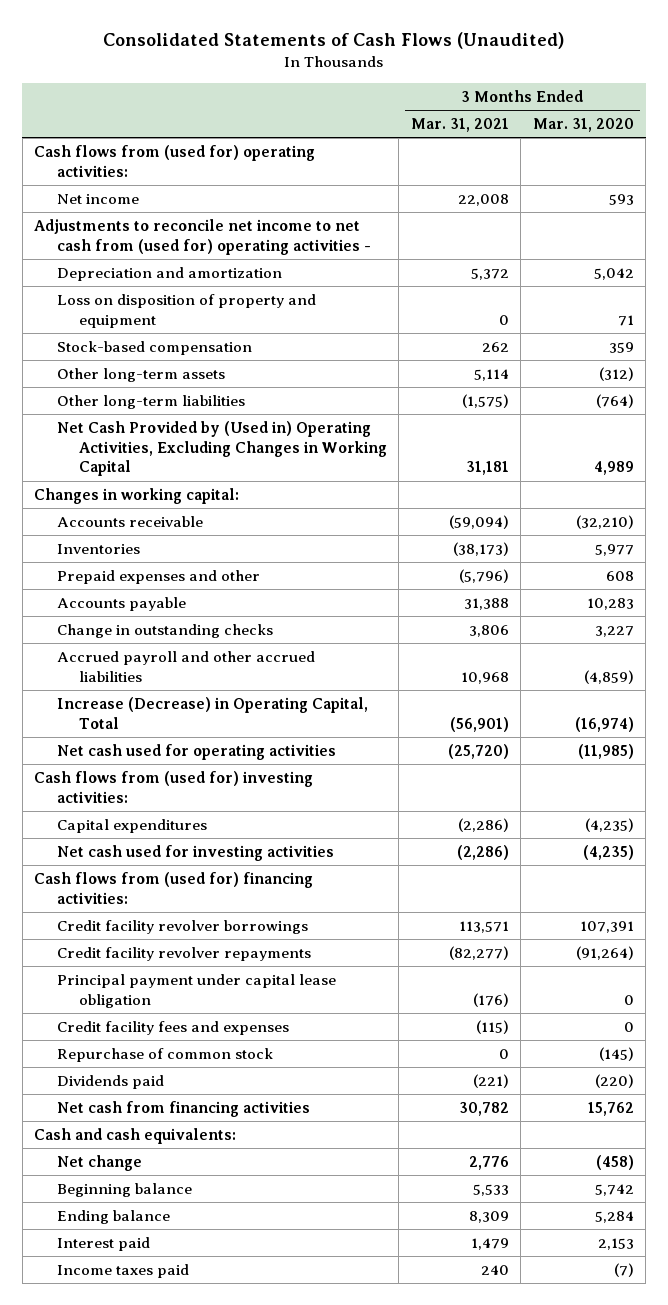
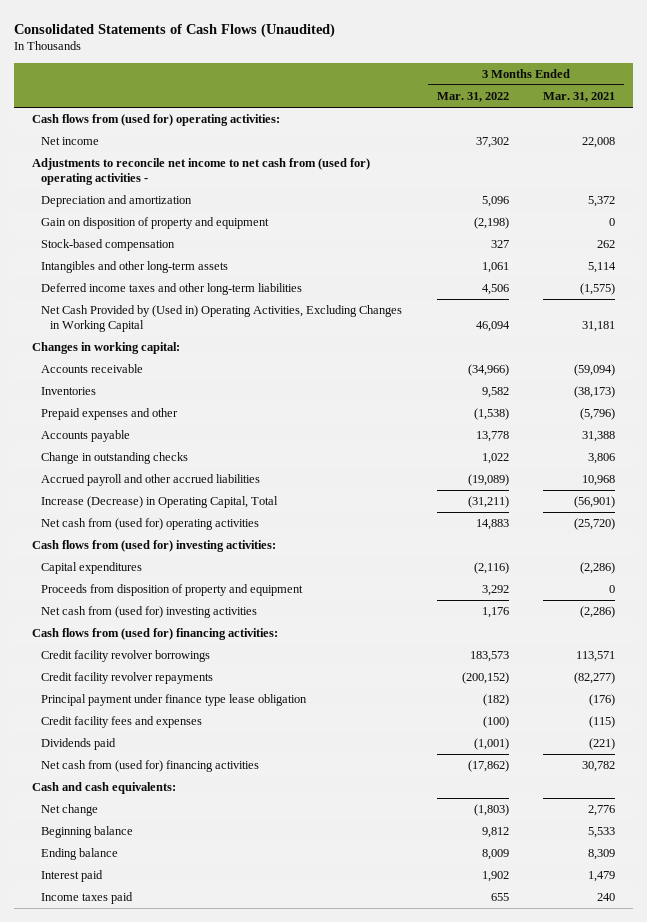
- | 3 Months Ended Mar. 31, 2021 | 3 Months Ended Mar. 31, 2020
+ | 3 Months Ended Mar. 31, 2022 | 3 Months Ended Mar. 31, 2021
- Loss on disposition of property and equipment | 0 | 71
+ Gain on disposition of property and equipment | (2,198) | 0
- Other long-term assets | 5,114 | (312)
- Other long-term liabilities | (1,575) | (764)
+ Intangibles and other long-term assets | 1,061 | 5,114
+ Deferred income taxes and other long-term liabilities | 4,506 | (1,575)
- Net cash used for operating activities | (25,720) | (11,985)
+ Net cash from (used for) operating activities | 14,883 | (25,720)
- Net cash used for investing activities | (2,286) | (4,235)
+ Proceeds from disposition of property and equipment | 3,292 | 0
+ Net cash from (used for) investing activities | 1,176 | (2,286)
- Principal payment under capital lease obligation | (176) | 0
+ Principal payment under finance type lease obligation | (182) | (176)
- Repurchase of common stock | 0 | (145)
- Net cash from financing activities | 30,782 | 15,762
+ Net cash from (used for) financing activities | (17,862) | 30,782

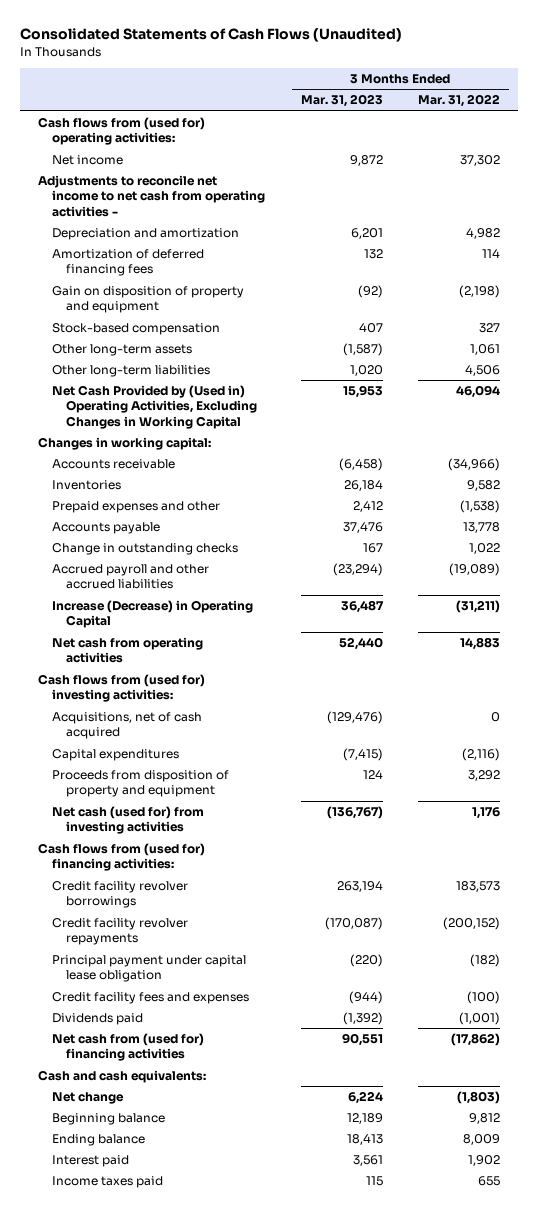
- | 3 Months Ended Mar. 31, 2022 | 3 Months Ended Mar. 31, 2021
+ | 3 Months Ended Mar. 31, 2023 | 3 Months Ended Mar. 31, 2022
- Adjustments to reconcile net income to net cash from (used for) operating activities -
- Depreciation and amortization | 5,096 | 5,372
+ Adjustments to reconcile net income to net cash from operating activities -
+ Depreciation and amortization | 6,201 | 4,982
+ Amortization of deferred financing fees | 132 | 114
- Intangibles and other long-term assets | 1,061 | 5,114
- Deferred income taxes and other long-term liabilities | 4,506 | (1,575)
+ Other long-term assets | (1,587) | 1,061
+ Other long-term liabilities | 1,020 | 4,506
- Increase (Decrease) in Operating Capital, Total | (31,211) | (56,901)
- Net cash from (used for) operating activities | 14,883 | (25,720)
+ Increase (Decrease) in Operating Capital | 36,487 | (31,211)
+ Net cash from operating activities | 52,440 | 14,883
+ Acquisitions, net of cash acquired | (129,476) | 0
- Net cash from (used for) investing activities | 1,176 | (2,286)
+ Net cash (used for) from investing activities | (136,767) | 1,176
- Principal payment under finance type lease obligation | (182) | (176)
+ Principal payment under capital lease obligation | (220) | (182)

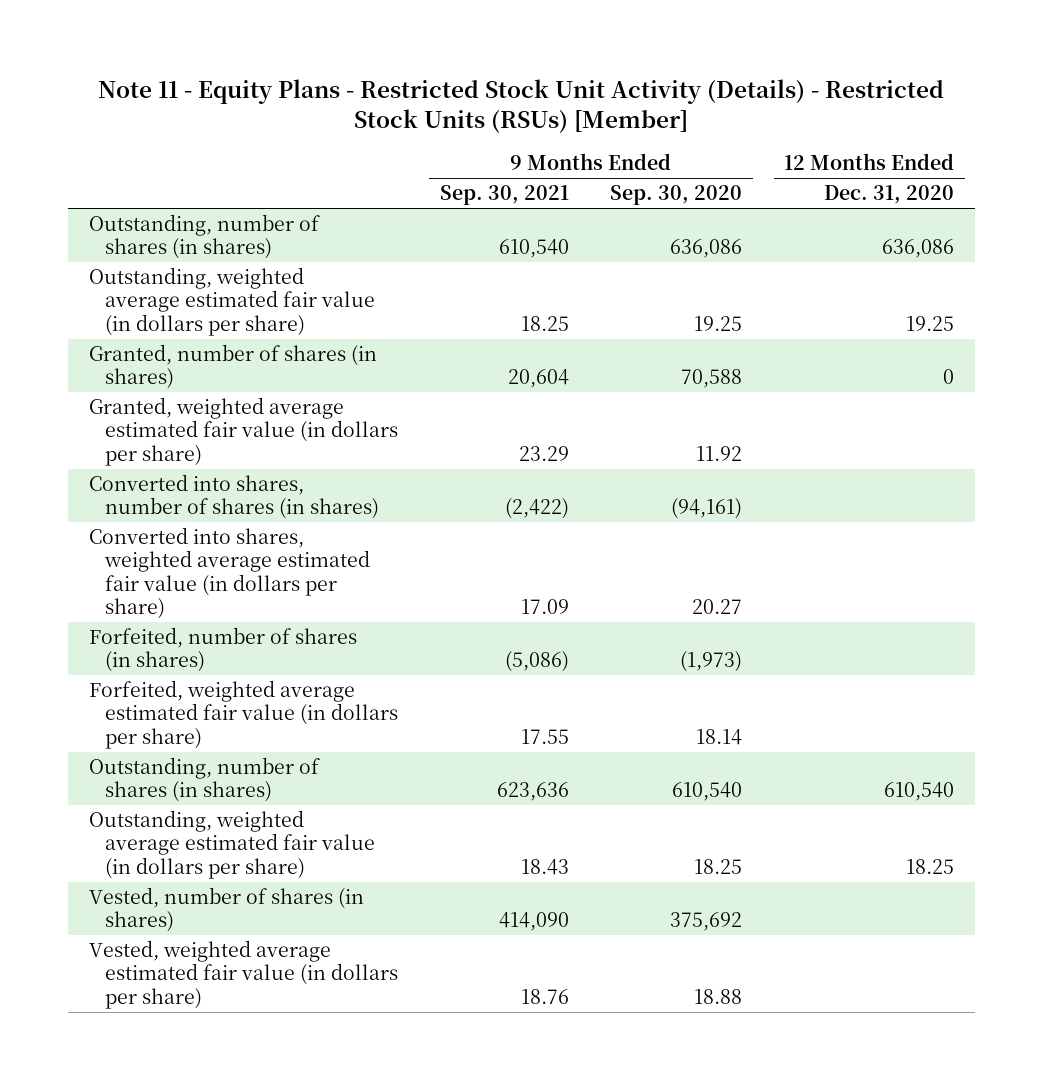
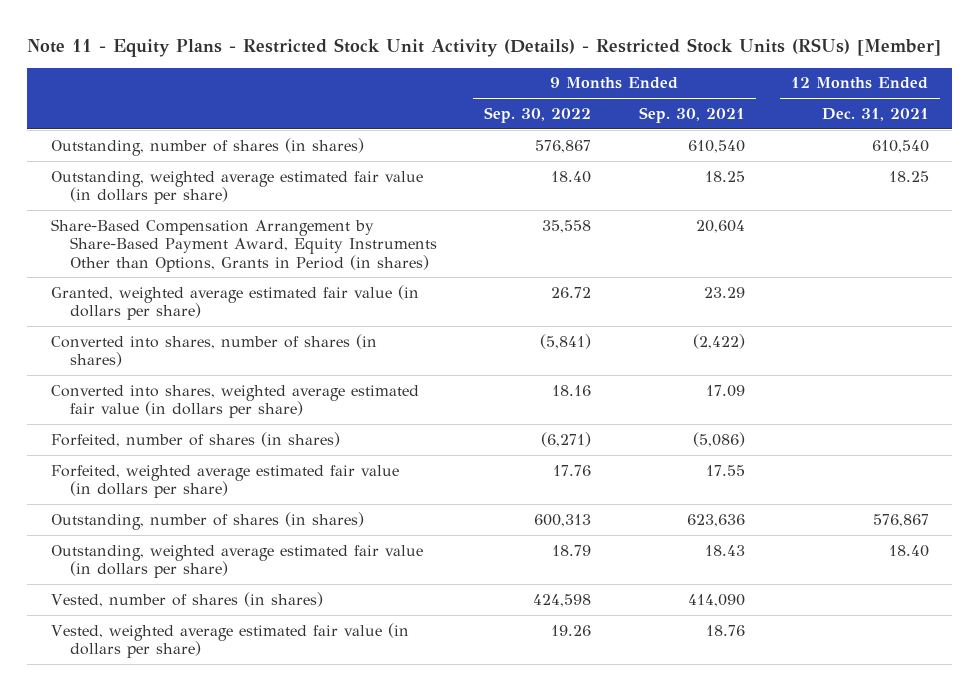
- | 9 Months Ended Sep. 30, 2021 | 9 Months Ended Sep. 30, 2020 | 12 Months Ended Dec. 31, 2020
+ | 9 Months Ended Sep. 30, 2022 | 9 Months Ended Sep. 30, 2021 | 12 Months Ended Dec. 31, 2021
- Granted, number of shares (in shares) | 20,604 | 70,588 | 0
+ Share-Based Compensation Arrangement by Share-Based Payment Award, Equity Instruments Other than Options, Grants in Period (in shares) | 35,558 | 20,604 |

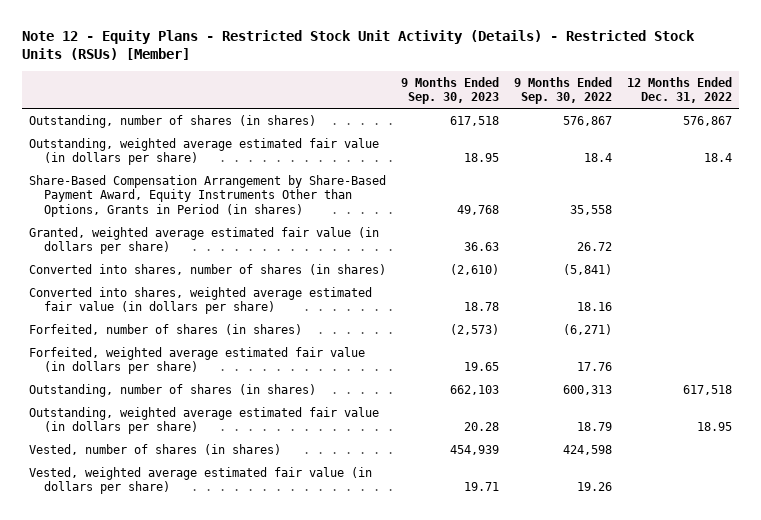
- Note 11 - Equity Plans - Restricted Stock Unit Activity (Details) - Restricted Stock Units (RSUs) [Member]
+ Note 12 - Equity Plans - Restricted Stock Unit Activity (Details) - Restricted Stock Units (RSUs) [Member]
- | 9 Months Ended Sep. 30, 2022 | 9 Months Ended Sep. 30, 2021 | 12 Months Ended Dec. 31, 2021
+ | 9 Months Ended Sep. 30, 2023 | 9 Months Ended Sep. 30, 2022 | 12 Months Ended Dec. 31, 2022
- Outstanding, weighted average estimated fair value (in dollars per share) | 18.40 | 18.25 | 18.25
+ Outstanding, weighted average estimated fair value (in dollars per share) | 18.95 | 18.4 | 18.4

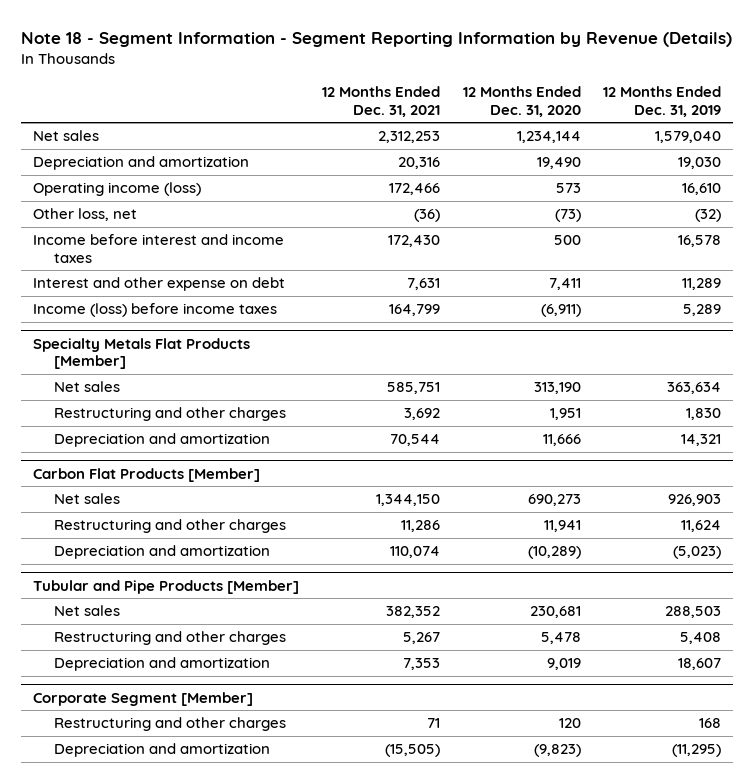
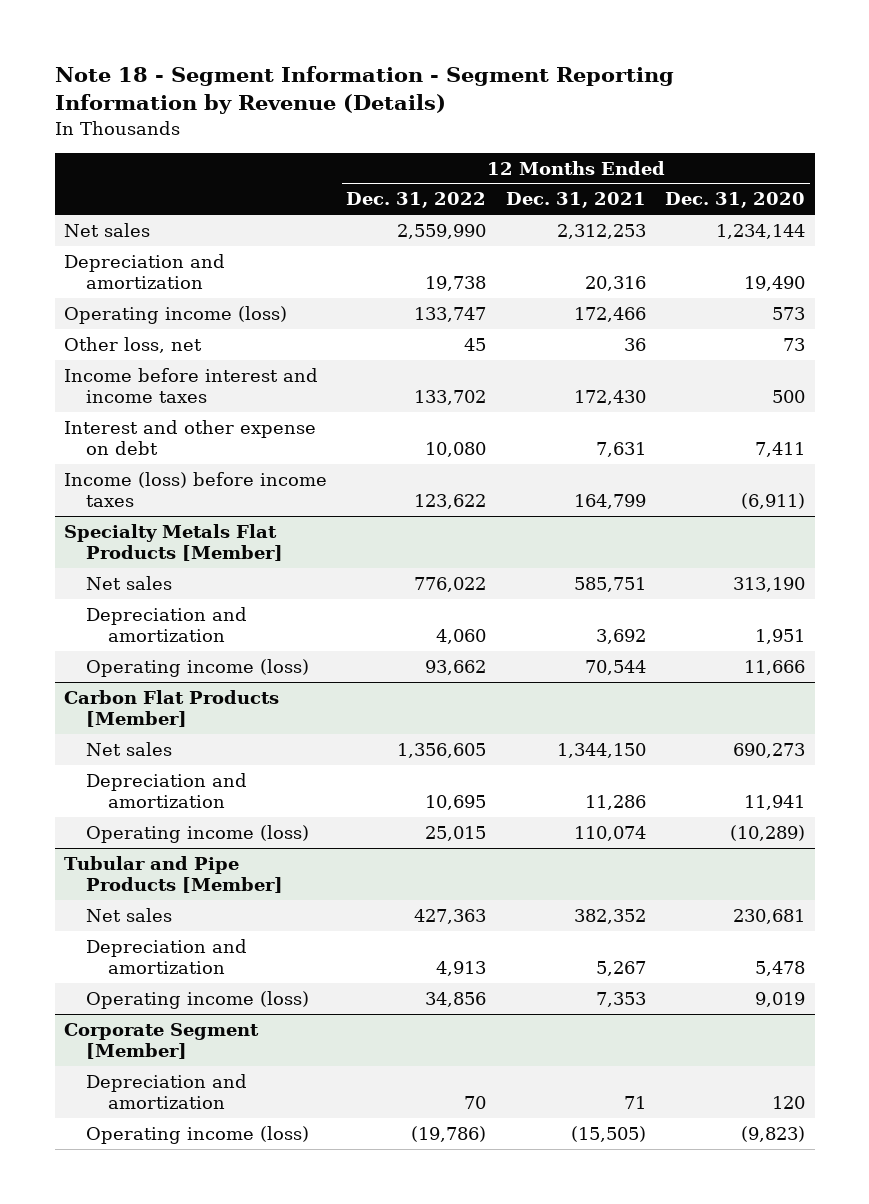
- | 12 Months Ended Dec. 31, 2021 | 12 Months Ended Dec. 31, 2020 | 12 Months Ended Dec. 31, 2019
+ | 12 Months Ended Dec. 31, 2022 | 12 Months Ended Dec. 31, 2021 | 12 Months Ended Dec. 31, 2020
- Other loss, net | (36) | (73) | (32)
+ Other loss, net | 45 | 36 | 73
@ Specialty Metals Flat Products [Member]
- Restructuring and other charges | 3,692 | 1,951 | 1,830
- Depreciation and amortization | 70,544 | 11,666 | 14,321
+ Depreciation and amortization | 4,060 | 3,692 | 1,951
+ Operating income (loss) | 93,662 | 70,544 | 11,666
@ Carbon Flat Products [Member]
- Restructuring and other charges | 11,286 | 11,941 | 11,624
- Depreciation and amortization | 110,074 | (10,289) | (5,023)
+ Depreciation and amortization | 10,695 | 11,286 | 11,941
+ Operating income (loss) | 25,015 | 110,074 | (10,289)
@ Tubular and Pipe Products [Member]
- Restructuring and other charges | 5,267 | 5,478 | 5,408
- Depreciation and amortization | 7,353 | 9,019 | 18,607
+ Depreciation and amortization | 4,913 | 5,267 | 5,478
+ Operating income (loss) | 34,856 | 7,353 | 9,019
@ Corporate Segment [Member]
- Restructuring and other charges | 71 | 120 | 168
- Depreciation and amortization | (15,505) | (9,823) | (11,295)
+ Depreciation and amortization | 70 | 71 | 120
+ Operating income (loss) | (19,786) | (15,505) | (9,823)

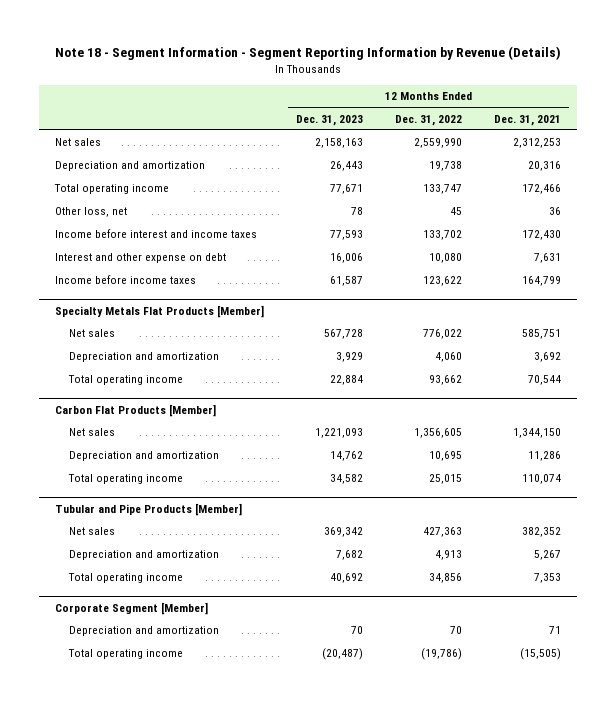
- | 12 Months Ended Dec. 31, 2022 | 12 Months Ended Dec. 31, 2021 | 12 Months Ended Dec. 31, 2020
+ | 12 Months Ended Dec. 31, 2023 | 12 Months Ended Dec. 31, 2022 | 12 Months Ended Dec. 31, 2021
- Operating income (loss) | 133,747 | 172,466 | 573
+ Total operating income | 77,671 | 133,747 | 172,466
- Income (loss) before income taxes | 123,622 | 164,799 | (6,911)
+ Income before income taxes | 61,587 | 123,622 | 164,799
@ Specialty Metals Flat Products [Member]
- Operating income (loss) | 93,662 | 70,544 | 11,666
+ Total operating income | 22,884 | 93,662 | 70,544
@ Carbon Flat Products [Member]
- Operating income (loss) | 25,015 | 110,074 | (10,289)
+ Total operating income | 34,582 | 25,015 | 110,074
@ Tubular and Pipe Products [Member]
- Operating income (loss) | 34,856 | 7,353 | 9,019
+ Total operating income | 40,692 | 34,856 | 7,353
@ Corporate Segment [Member]
- Operating income (loss) | (19,786) | (15,505) | (9,823)
+ Total operating income | (20,487) | (19,786) | (15,505)

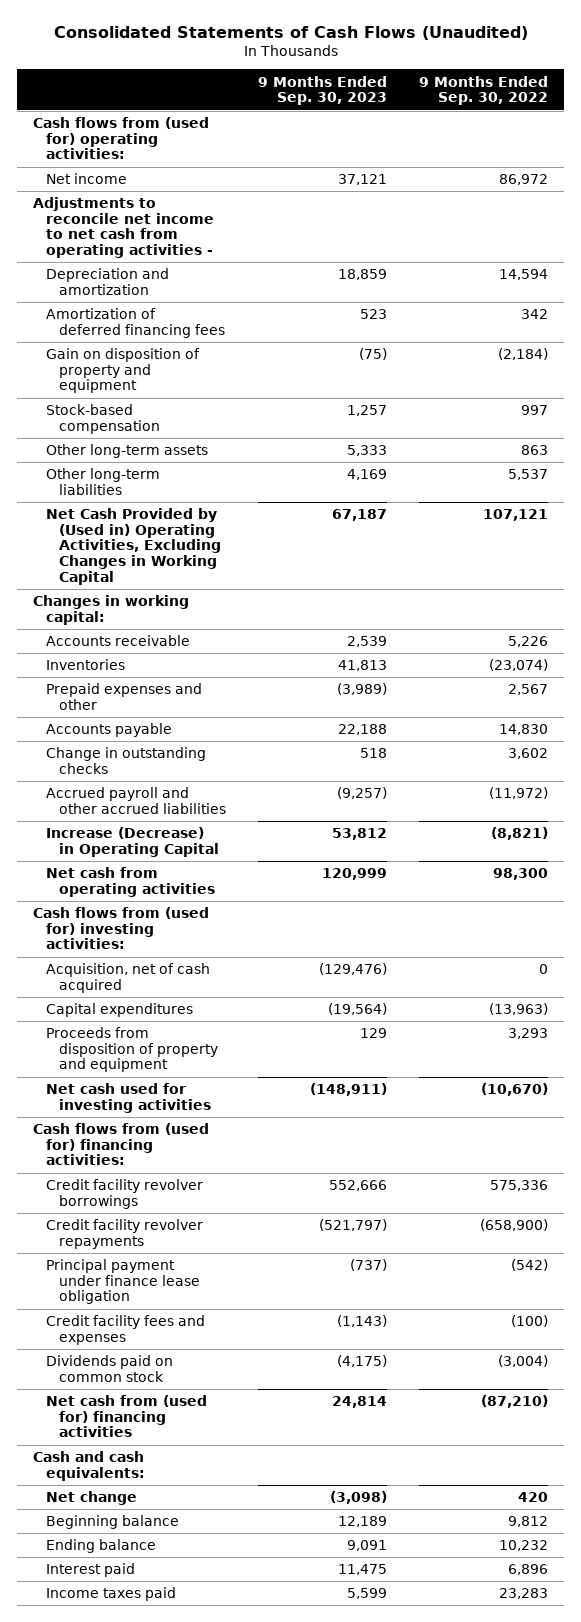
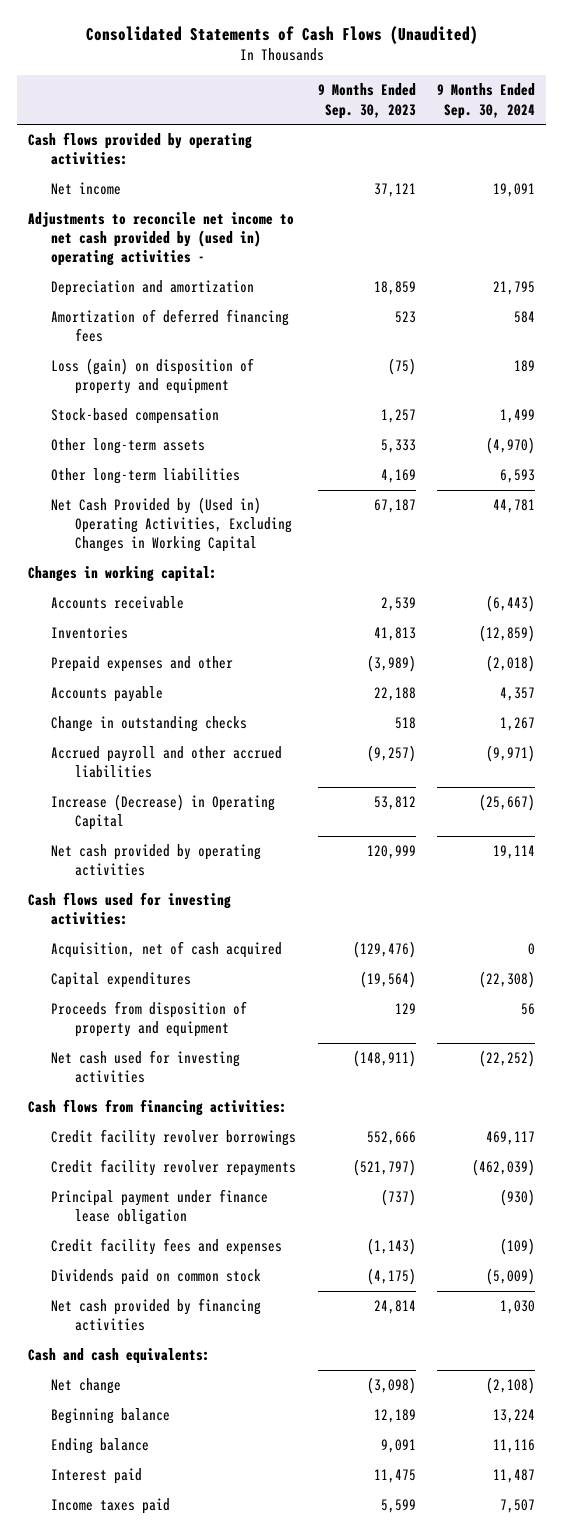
- | 9 Months Ended Sep. 30, 2023 | 9 Months Ended Sep. 30, 2022
+ | 9 Months Ended Sep. 30, 2023 | 9 Months Ended Sep. 30, 2024
- Cash flows from (used for) operating activities:
+ Cash flows provided by operating activities:
- Adjustments to reconcile net income to net cash from operating activities -
+ Adjustments to reconcile net income to net cash provided by (used in) operating activities -
- Gain on disposition of property and equipment | (75) | (2,184)
+ Loss (gain) on disposition of property and equipment | (75) | 189
- Net cash from operating activities | 120,999 | 98,300
- Cash flows from (used for) investing activities:
+ Net cash provided by operating activities | 120,999 | 19,114
+ Cash flows used for investing activities:
- Cash flows from (used for) financing activities:
+ Cash flows from financing activities:
- Net cash from (used for) financing activities | 24,814 | (87,210)
+ Net cash provided by financing activities | 24,814 | 1,030

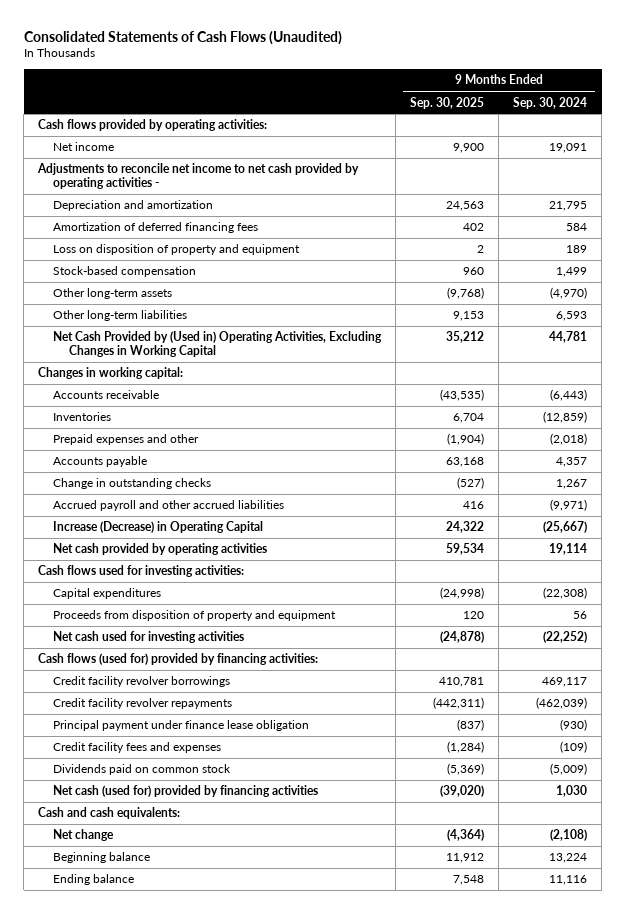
- | 9 Months Ended Sep. 30, 2023 | 9 Months Ended Sep. 30, 2024
+ | 9 Months Ended Sep. 30, 2025 | 9 Months Ended Sep. 30, 2024
- Adjustments to reconcile net income to net cash provided by (used in) operating activities -
+ Adjustments to reconcile net income to net cash provided by operating activities -
- Loss (gain) on disposition of property and equipment | (75) | 189
+ Loss on disposition of property and equipment | 2 | 189
- Acquisition, net of cash acquired | (129,476) | 0
- Cash flows from financing activities:
+ Cash flows (used for) provided by financing activities:
- Net cash provided by financing activities | 24,814 | 1,030
+ Net cash (used for) provided by financing activities | (39,020) | 1,030
- Interest paid | 11,475 | 11,487
- Income taxes paid | 5,599 | 7,507

